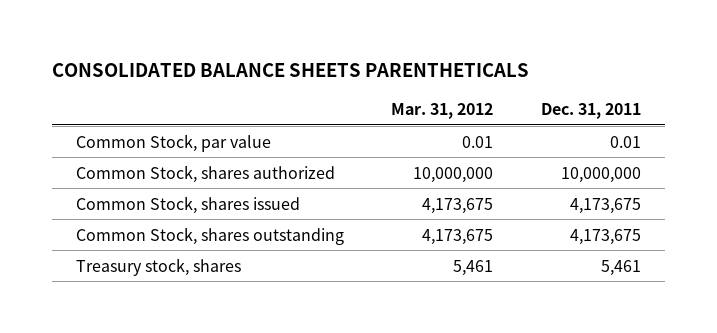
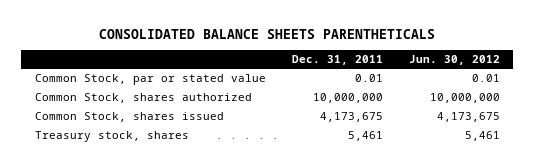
- | Mar. 31, 2012 | Dec. 31, 2011
+ | Dec. 31, 2011 | Jun. 30, 2012
- Common Stock, par value | 0.01 | 0.01
+ Common Stock, par or stated value | 0.01 | 0.01
- Common Stock, shares outstanding | 4,173,675 | 4,173,675

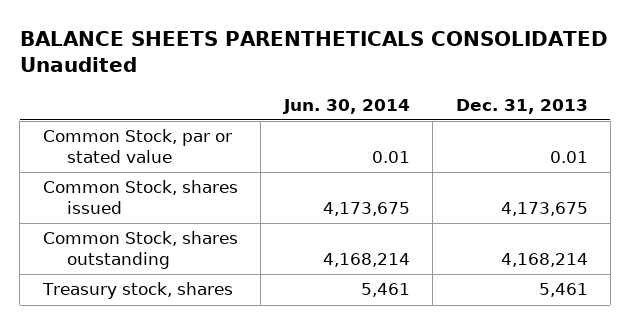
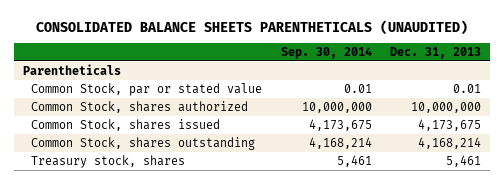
- BALANCE SHEETS PARENTHETICALS CONSOLIDATED Unaudited
+ CONSOLIDATED BALANCE SHEETS PARENTHETICALS (UNAUDITED)
- | Jun. 30, 2014 | Dec. 31, 2013
+ | Sep. 30, 2014 | Dec. 31, 2013
+ Parentheticals
+ Common Stock, shares authorized | 10,000,000 | 10,000,000

